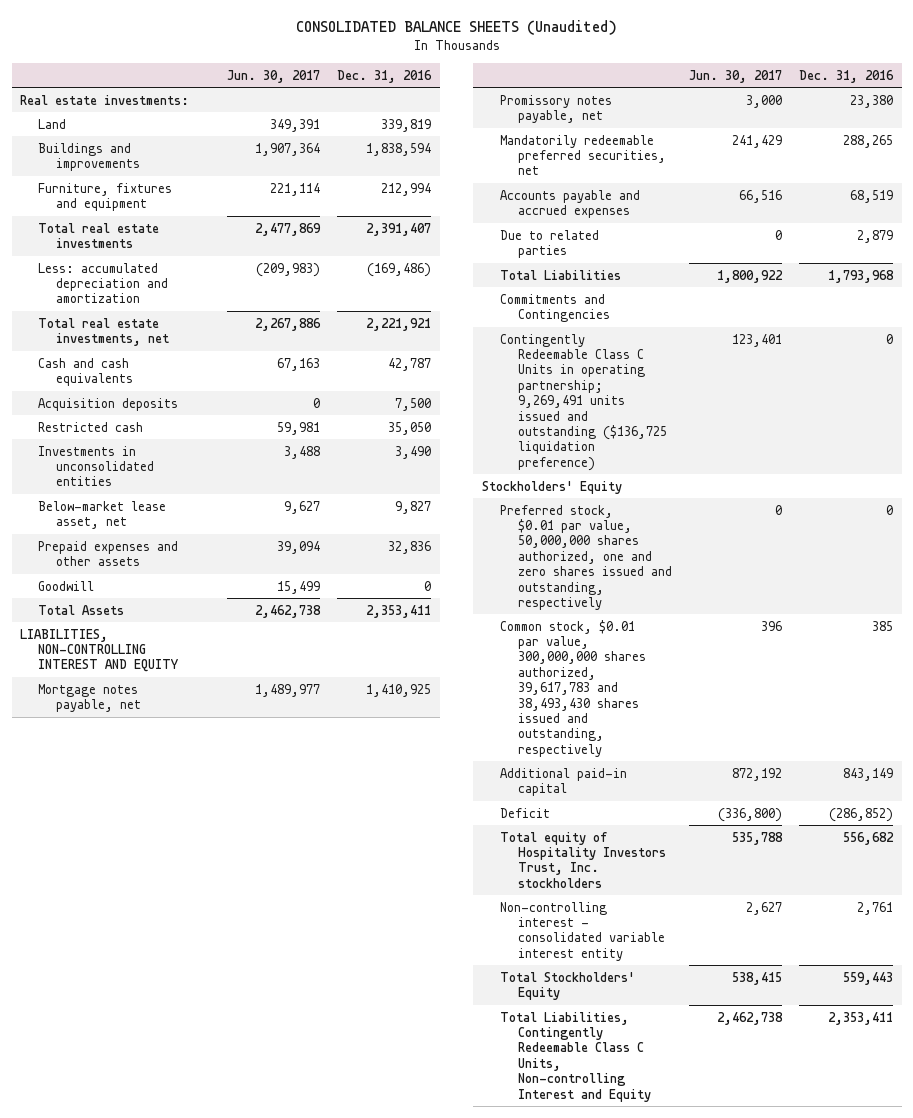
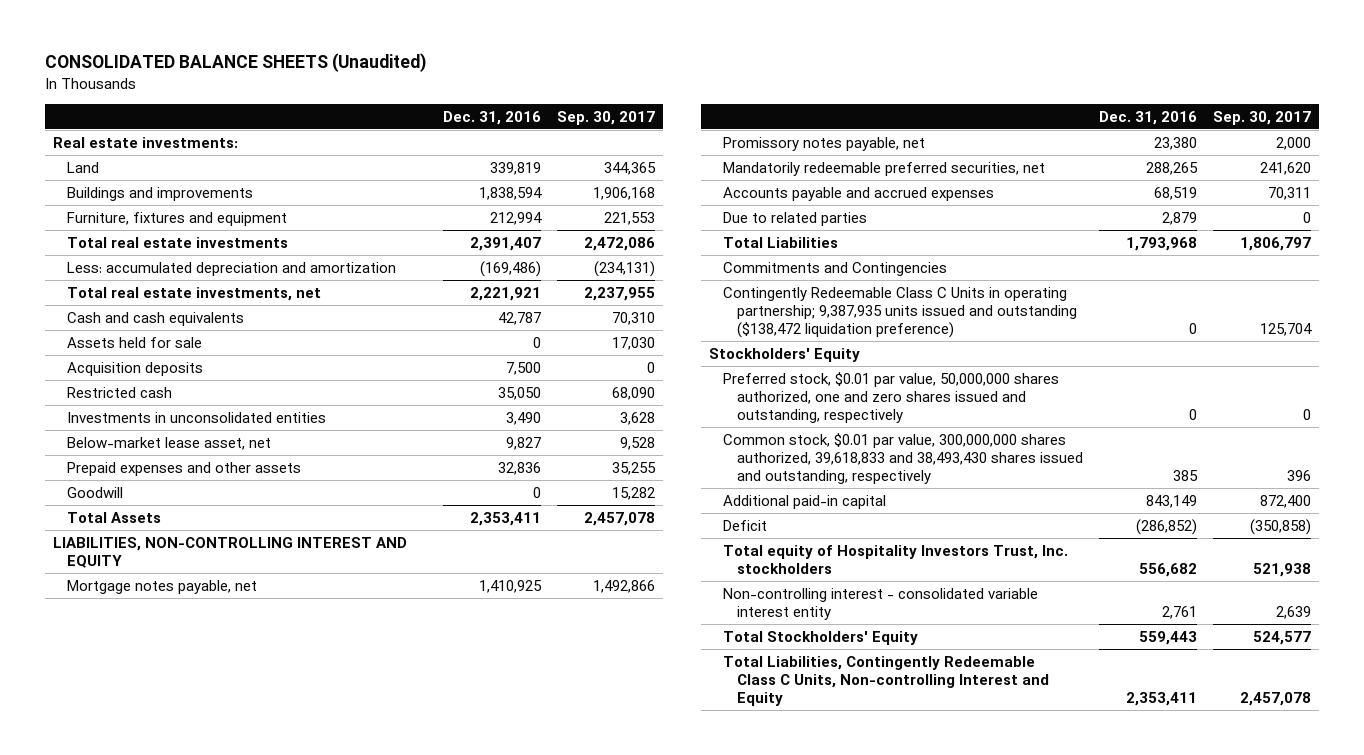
- | Jun. 30, 2017 | Dec. 31, 2016
+ | Dec. 31, 2016 | Sep. 30, 2017
+ Assets held for sale | 0 | 17,030
- Contingently Redeemable Class C Units in operating partnership; 9,269,491 units issued and outstanding ($136,725 liquidation preference) | 123,401 | 0
+ Contingently Redeemable Class C Units in operating partnership; 9,387,935 units issued and outstanding ($138,472 liquidation preference) | 0 | 125,704
- Common stock, $0.01 par value, 300,000,000 shares authorized, 39,617,783 and 38,493,430 shares issued and outstanding, respectively | 396 | 385
+ Common stock, $0.01 par value, 300,000,000 shares authorized, 39,618,833 and 38,493,430 shares issued and outstanding, respectively | 385 | 396

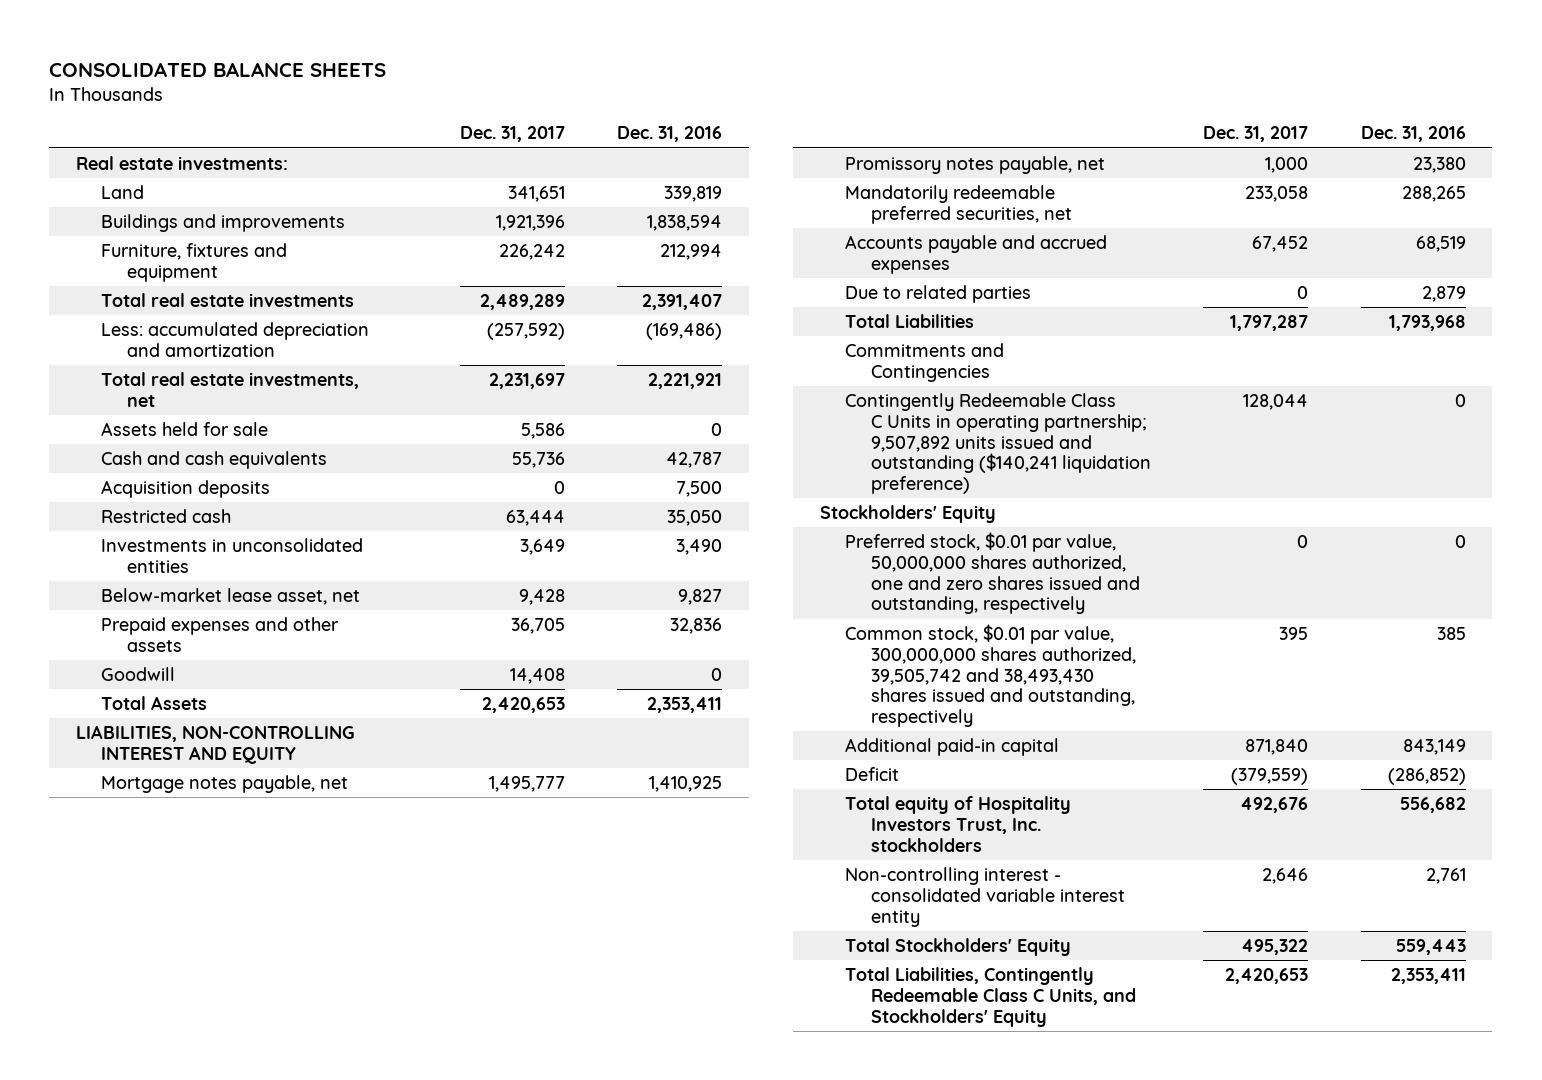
- CONSOLIDATED BALANCE SHEETS (Unaudited)
+ CONSOLIDATED BALANCE SHEETS
- | Dec. 31, 2016 | Sep. 30, 2017
+ | Dec. 31, 2017 | Dec. 31, 2016
moved down: Cash and cash equivalents | 55,736 | 42,787
- Contingently Redeemable Class C Units in operating partnership; 9,387,935 units issued and outstanding ($138,472 liquidation preference) | 0 | 125,704
+ Contingently Redeemable Class C Units in operating partnership; 9,507,892 units issued and outstanding ($140,241 liquidation preference) | 128,044 | 0
- Common stock, $0.01 par value, 300,000,000 shares authorized, 39,618,833 and 38,493,430 shares issued and outstanding, respectively | 385 | 396
+ Common stock, $0.01 par value, 300,000,000 shares authorized, 39,505,742 and 38,493,430 shares issued and outstanding, respectively | 395 | 385
- Total Liabilities, Contingently Redeemable Class C Units, Non-controlling Interest and Equity | 2,353,411 | 2,457,078
+ Total Liabilities, Contingently Redeemable Class C Units, and Stockholders' Equity | 2,420,653 | 2,353,411

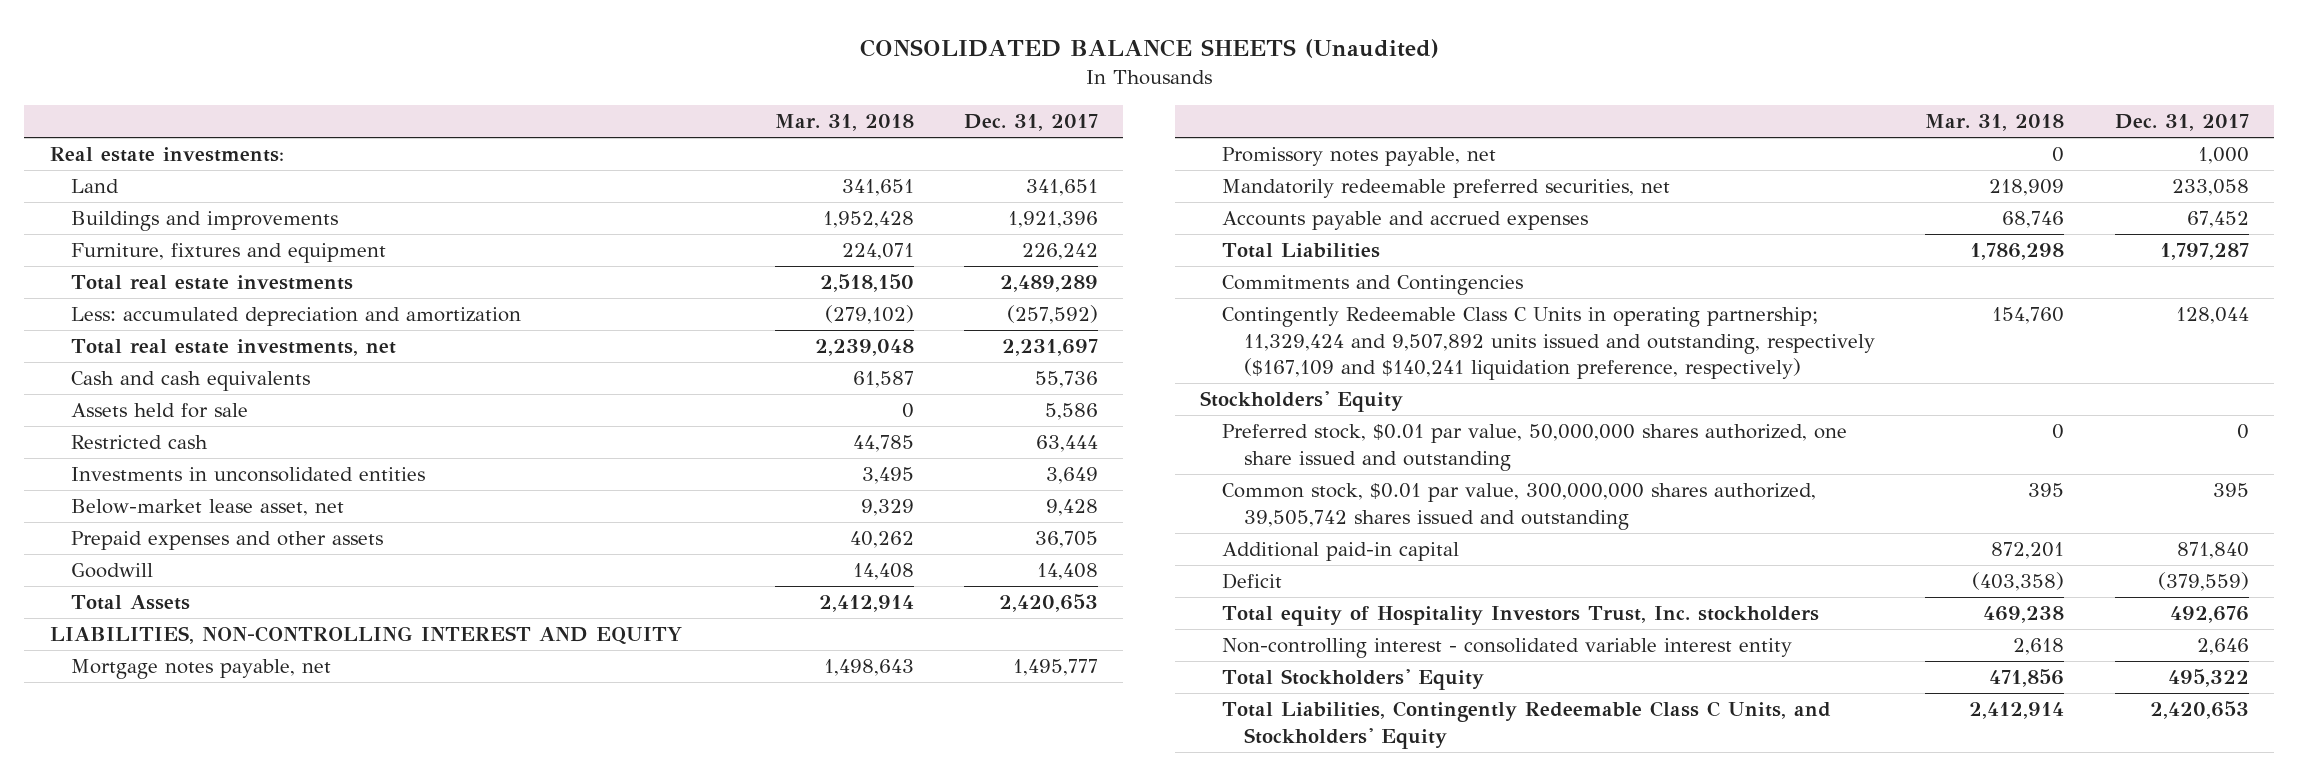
- CONSOLIDATED BALANCE SHEETS
+ CONSOLIDATED BALANCE SHEETS (Unaudited)
- | Dec. 31, 2017 | Dec. 31, 2016
+ | Mar. 31, 2018 | Dec. 31, 2017
- Acquisition deposits | 0 | 7,500
moved down: Assets held for sale | 0 | 5,586
- Due to related parties | 0 | 2,879
- Contingently Redeemable Class C Units in operating partnership; 9,507,892 units issued and outstanding ($140,241 liquidation preference) | 128,044 | 0
+ Contingently Redeemable Class C Units in operating partnership; 11,329,424 and 9,507,892 units issued and outstanding, respectively ($167,109 and $140,241 liquidation preference, respectively) | 154,760 | 128,044
- Preferred stock, $0.01 par value, 50,000,000 shares authorized, one and zero shares issued and outstanding, respectively | 0 | 0
- Common stock, $0.01 par value, 300,000,000 shares authorized, 39,505,742 and 38,493,430 shares issued and outstanding, respectively | 395 | 385
+ Preferred stock, $0.01 par value, 50,000,000 shares authorized, one share issued and outstanding | 0 | 0
+ Common stock, $0.01 par value, 300,000,000 shares authorized, 39,505,742 shares issued and outstanding | 395 | 395

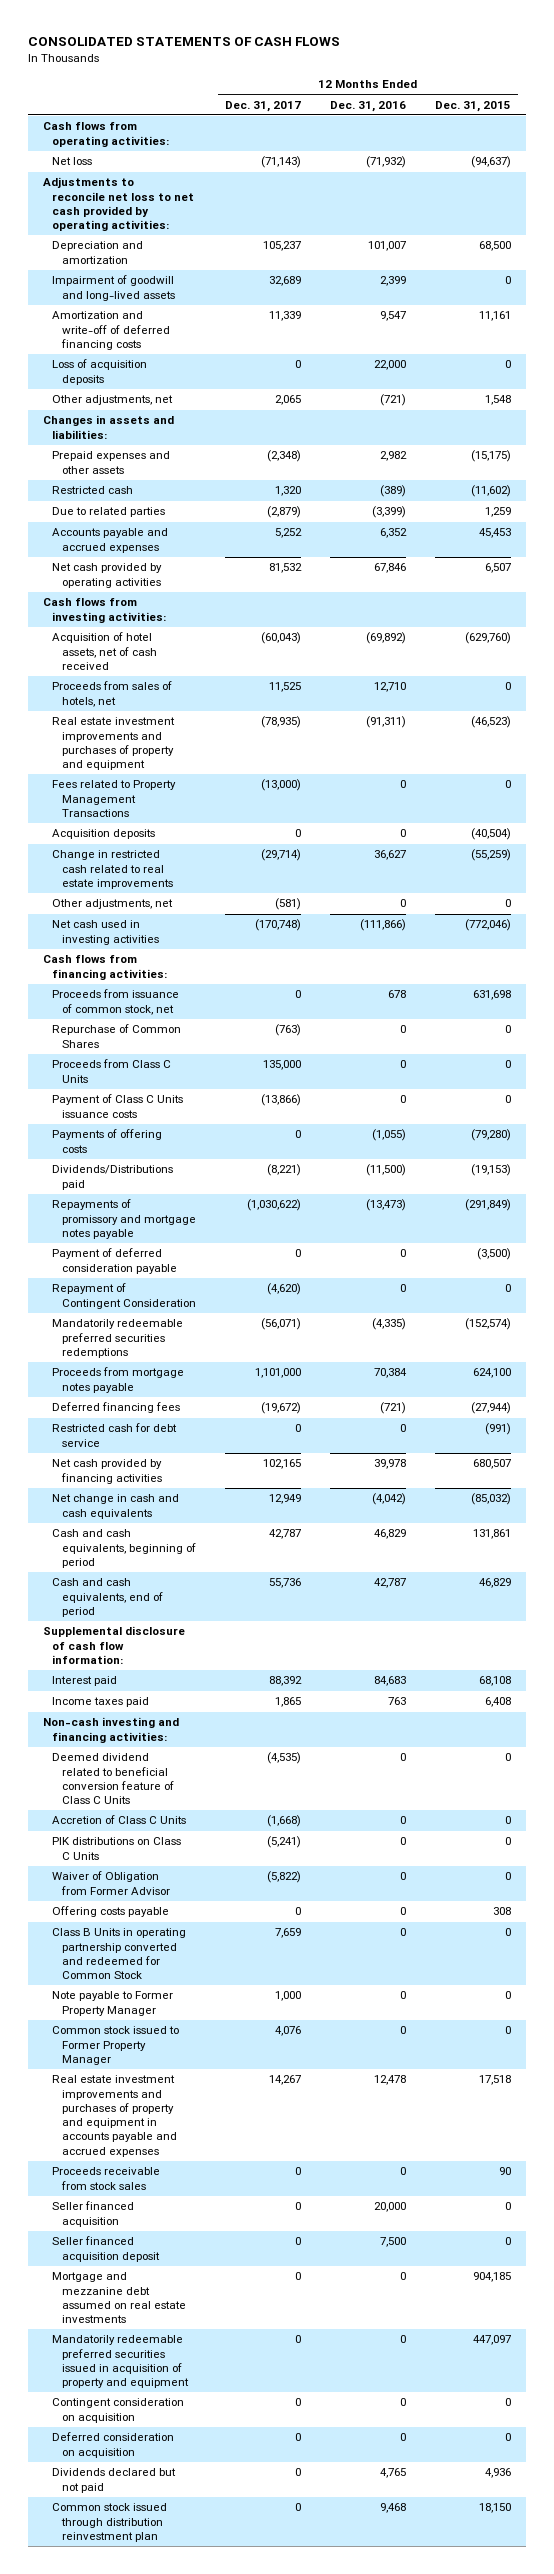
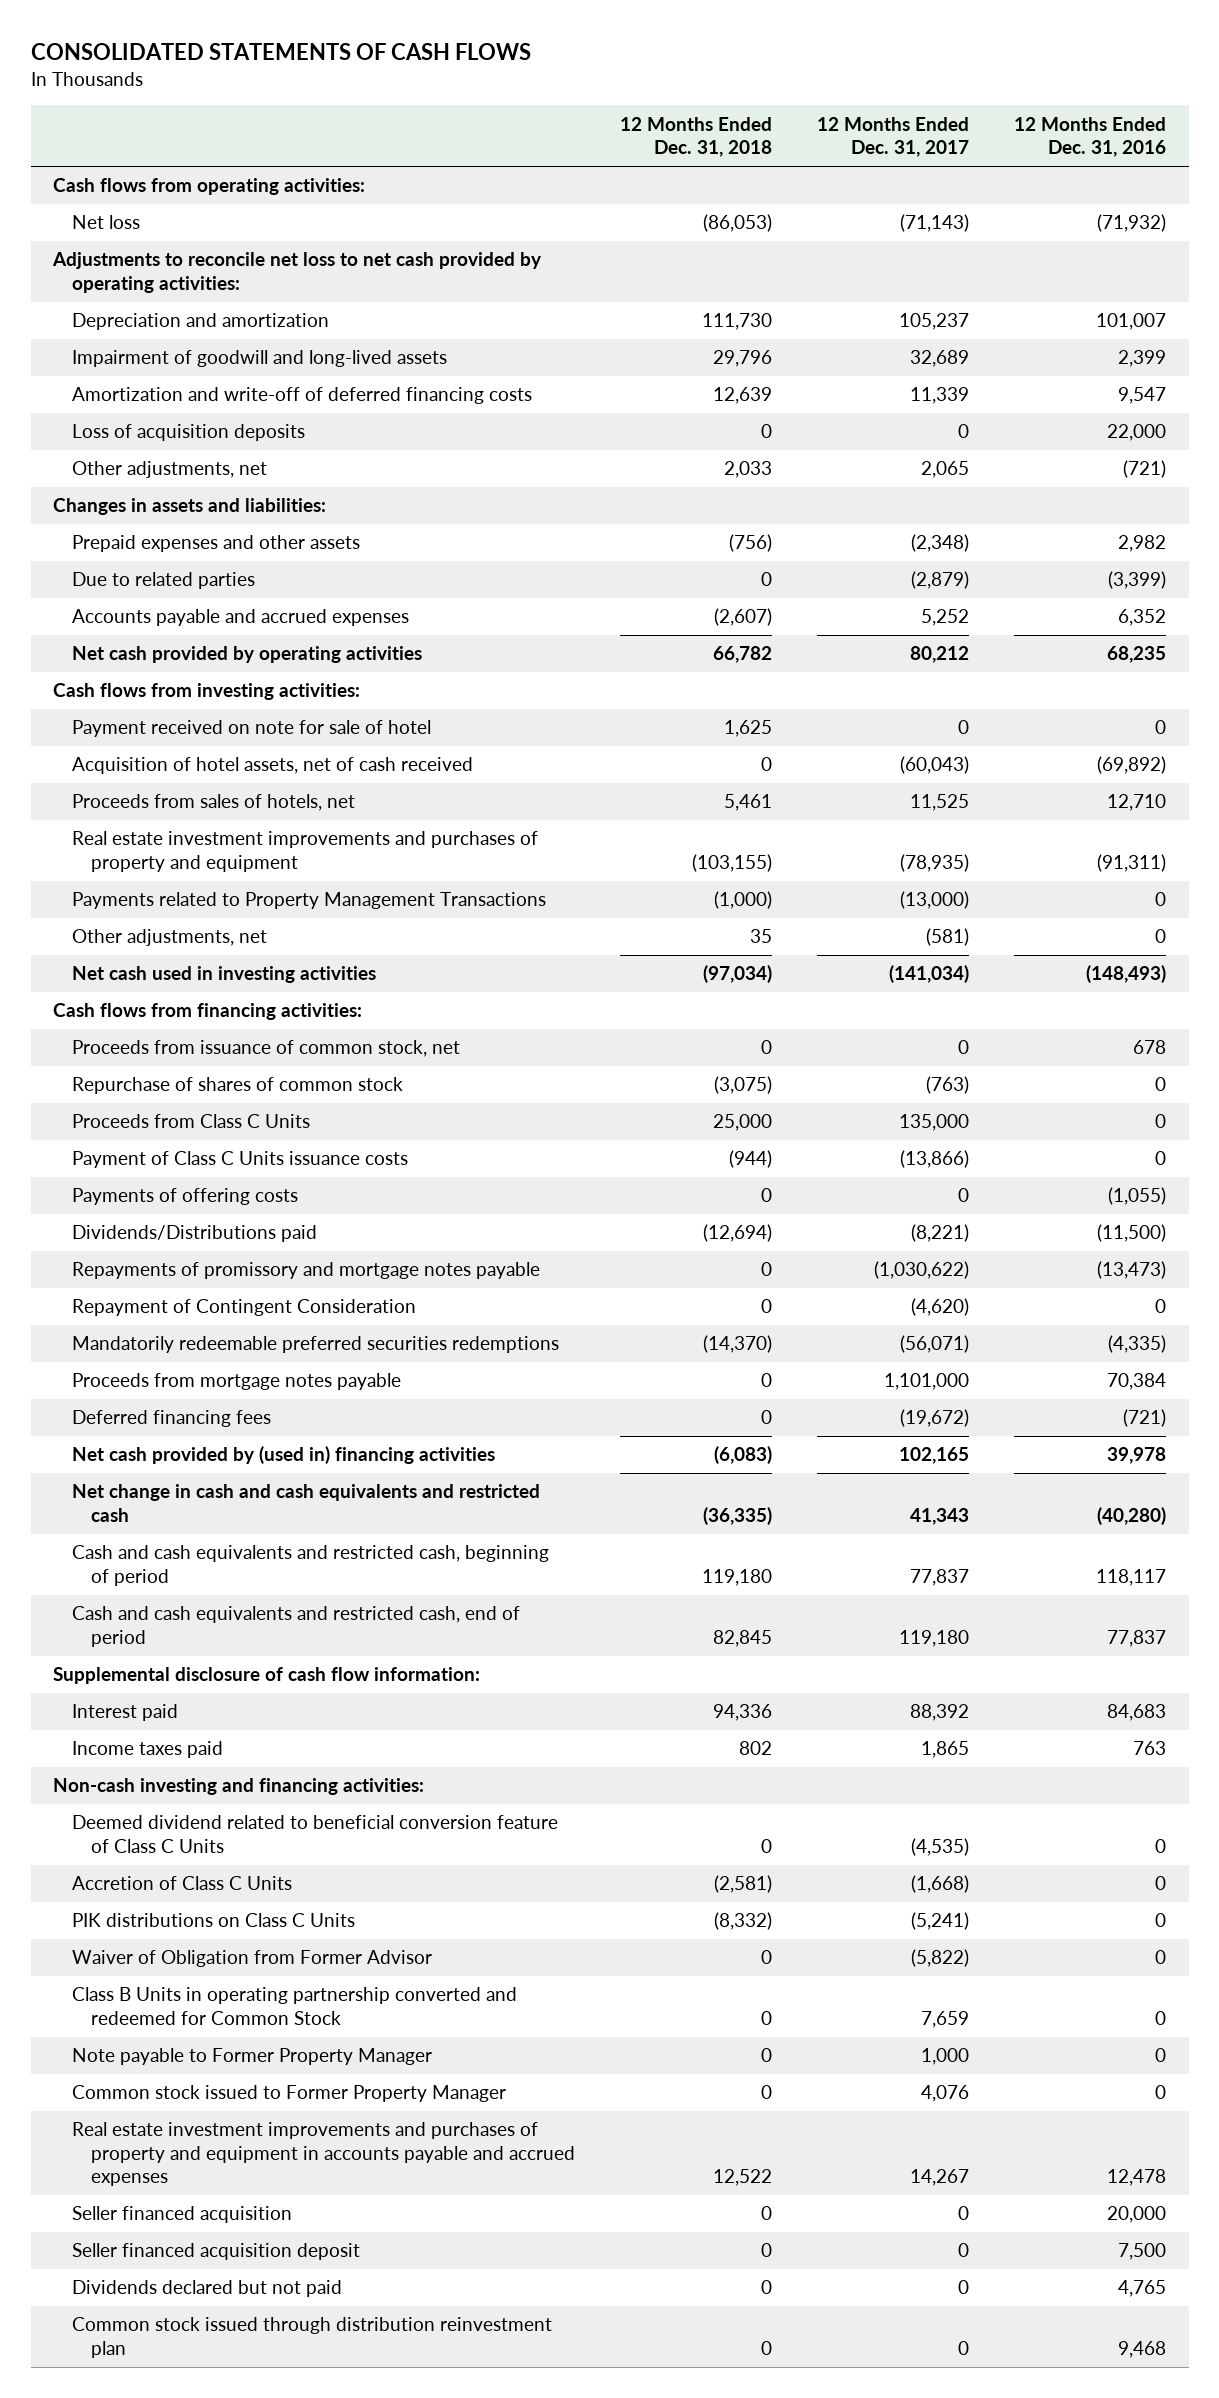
- | 12 Months Ended Dec. 31, 2017 | 12 Months Ended Dec. 31, 2016 | 12 Months Ended Dec. 31, 2015
+ | 12 Months Ended Dec. 31, 2018 | 12 Months Ended Dec. 31, 2017 | 12 Months Ended Dec. 31, 2016
- Restricted cash | 1,320 | (389) | (11,602)
- Net cash provided by operating activities | 81,532 | 67,846 | 6,507
+ Net cash provided by operating activities | 66,782 | 80,212 | 68,235
+ Payment received on note for sale of hotel | 1,625 | 0 | 0
- Fees related to Property Management Transactions | (13,000) | 0 | 0
- Acquisition deposits | 0 | 0 | (40,504)
- Change in restricted cash related to real estate improvements | (29,714) | 36,627 | (55,259)
+ Payments related to Property Management Transactions | (1,000) | (13,000) | 0
- Net cash used in investing activities | (170,748) | (111,866) | (772,046)
+ Net cash used in investing activities | (97,034) | (141,034) | (148,493)
- Repurchase of Common Shares | (763) | 0 | 0
+ Repurchase of shares of common stock | (3,075) | (763) | 0
- Payment of deferred consideration payable | 0 | 0 | (3,500)
- Restricted cash for debt service | 0 | 0 | (991)
- Net cash provided by financing activities | 102,165 | 39,978 | 680,507
- Net change in cash and cash equivalents | 12,949 | (4,042) | (85,032)
- Cash and cash equivalents, beginning of period | 42,787 | 46,829 | 131,861
- Cash and cash equivalents, end of period | 55,736 | 42,787 | 46,829
+ Net cash provided by (used in) financing activities | (6,083) | 102,165 | 39,978
+ Net change in cash and cash equivalents and restricted cash | (36,335) | 41,343 | (40,280)
+ Cash and cash equivalents and restricted cash, beginning of period | 119,180 | 77,837 | 118,117
+ Cash and cash equivalents and restricted cash, end of period | 82,845 | 119,180 | 77,837
- Offering costs payable | 0 | 0 | 308
- Proceeds receivable from stock sales | 0 | 0 | 90
- Mortgage and mezzanine debt assumed on real estate investments | 0 | 0 | 904,185
- Mandatorily redeemable preferred securities issued in acquisition of property and equipment | 0 | 0 | 447,097
- Contingent consideration on acquisition | 0 | 0 | 0
- Deferred consideration on acquisition | 0 | 0 | 0

